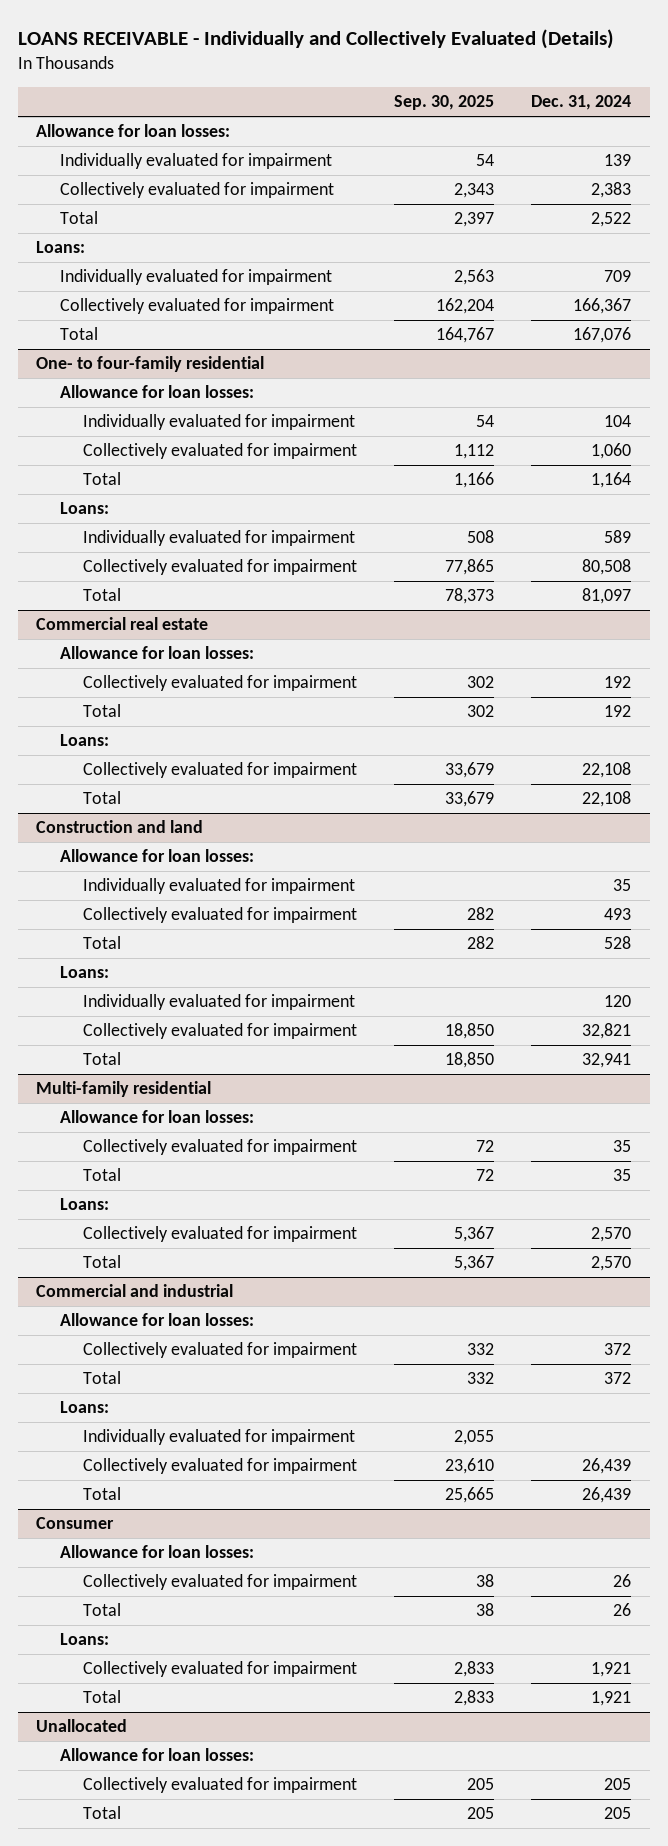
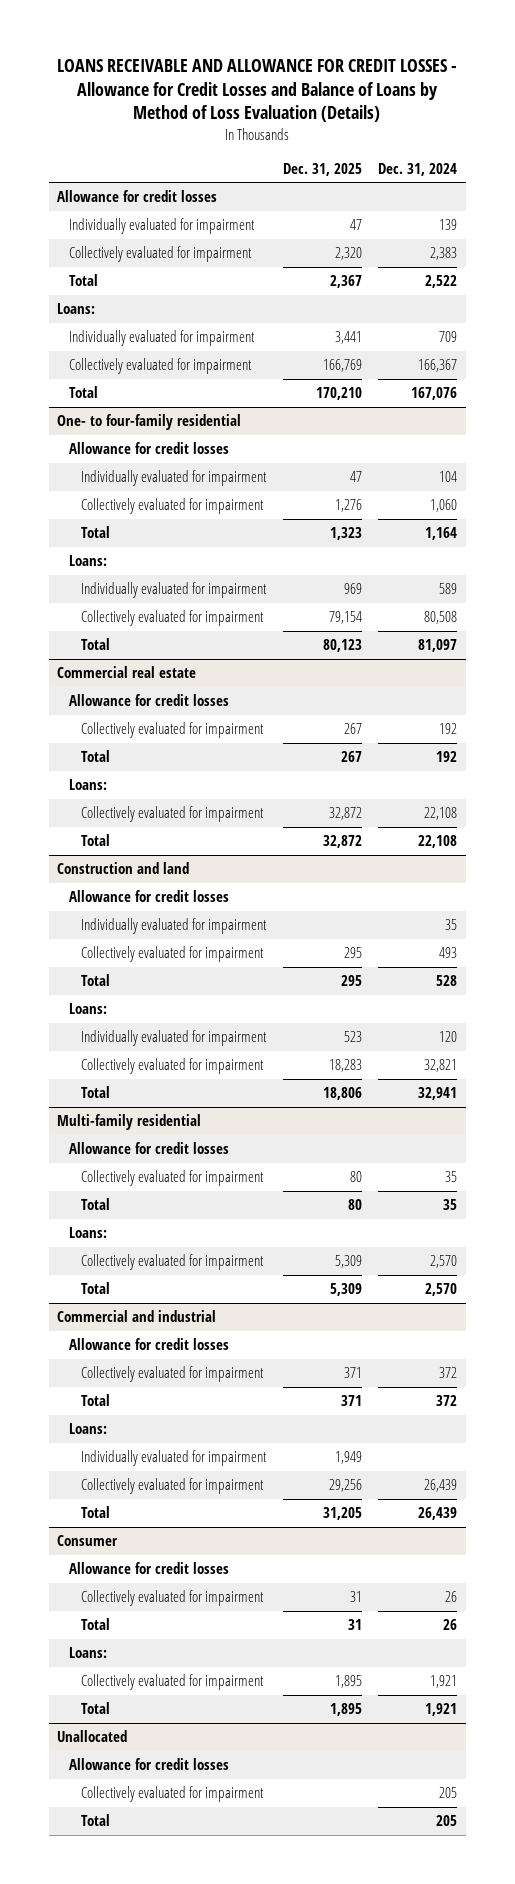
- LOANS RECEIVABLE - Individually and Collectively Evaluated (Details)
+ LOANS RECEIVABLE AND ALLOWANCE FOR CREDIT LOSSES - Allowance for Credit Losses and Balance of Loans by Method of Loss Evaluation (Details)
- | Sep. 30, 2025 | Dec. 31, 2024
+ | Dec. 31, 2025 | Dec. 31, 2024
- Allowance for loan losses:
+ Allowance for credit losses
@ One- to four-family residential
- Allowance for loan losses:
+ Allowance for credit losses
@ Commercial real estate
- Allowance for loan losses:
+ Allowance for credit losses
@ Construction and land
- Allowance for loan losses:
+ Allowance for credit losses
@ Multi-family residential
- Allowance for loan losses:
+ Allowance for credit losses
@ Commercial and industrial
- Allowance for loan losses:
+ Allowance for credit losses
@ Consumer
- Allowance for loan losses:
+ Allowance for credit losses
@ Unallocated
- Allowance for loan losses:
+ Allowance for credit losses

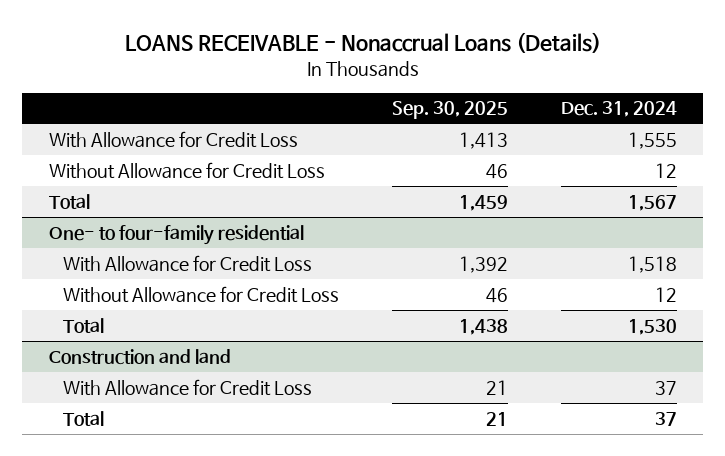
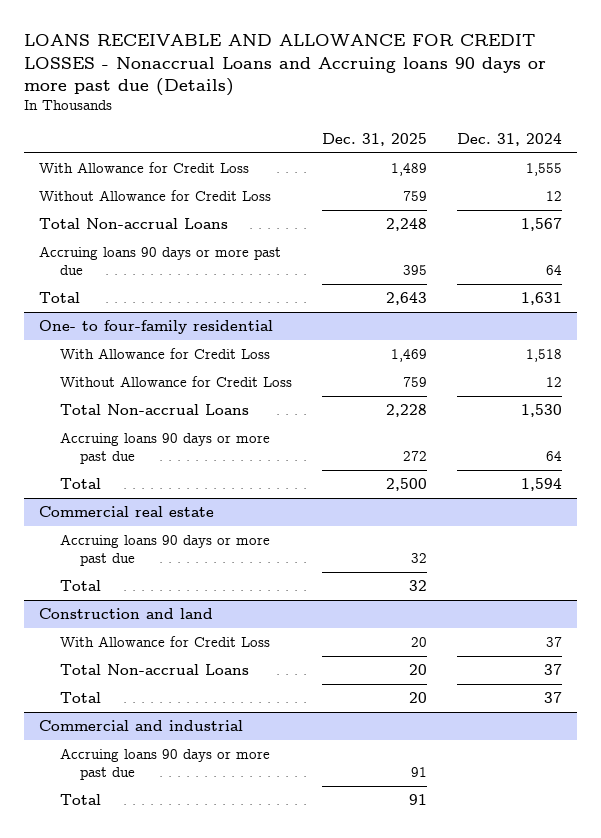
- LOANS RECEIVABLE - Nonaccrual Loans (Details)
+ LOANS RECEIVABLE AND ALLOWANCE FOR CREDIT LOSSES - Nonaccrual Loans and Accruing loans 90 days or more past due (Details)
- | Sep. 30, 2025 | Dec. 31, 2024
+ | Dec. 31, 2025 | Dec. 31, 2024
- Total | 1,459 | 1,567
+ Total Non-accrual Loans | 2,248 | 1,567
+ Accruing loans 90 days or more past due | 395 | 64
+ Total | 2,643 | 1,631
@ One- to four-family residential
- Total | 1,438 | 1,530
+ Total Non-accrual Loans | 2,228 | 1,530
+ Accruing loans 90 days or more past due | 272 | 64
+ Total | 2,500 | 1,594
+ Commercial real estate
+ Accruing loans 90 days or more past due | 32 |
+ Total | 32 |
@ Construction and land
+ Total Non-accrual Loans | 20 | 37
+ Commercial and industrial
+ Accruing loans 90 days or more past due | 91 |
+ Total | 91 |

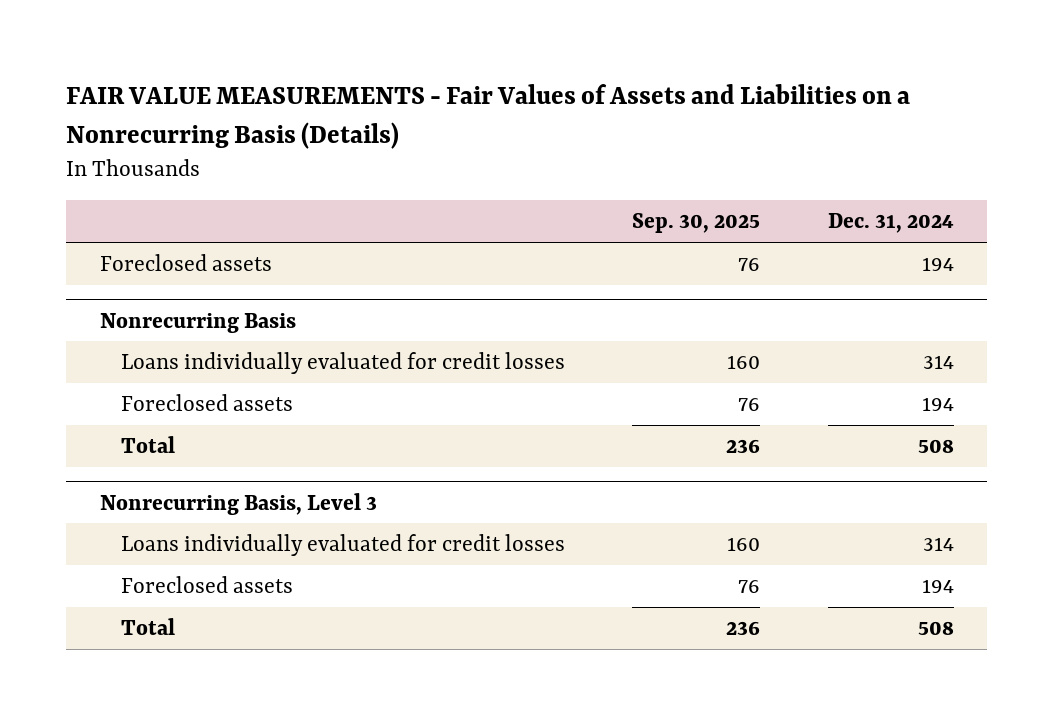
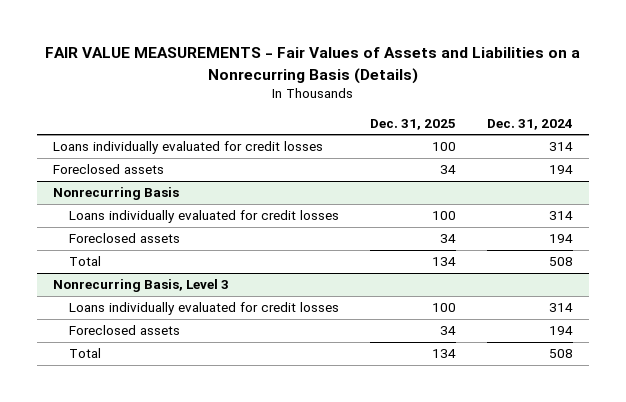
- | Sep. 30, 2025 | Dec. 31, 2024
+ | Dec. 31, 2025 | Dec. 31, 2024
+ Loans individually evaluated for credit losses | 100 | 314

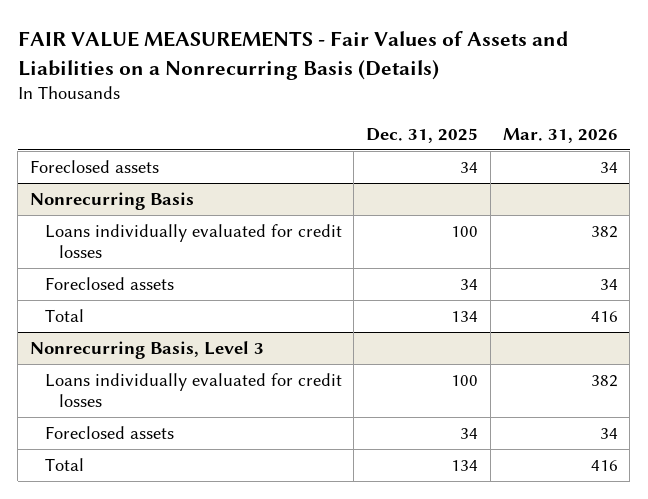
- | Dec. 31, 2025 | Dec. 31, 2024
+ | Dec. 31, 2025 | Mar. 31, 2026
- Loans individually evaluated for credit losses | 100 | 314

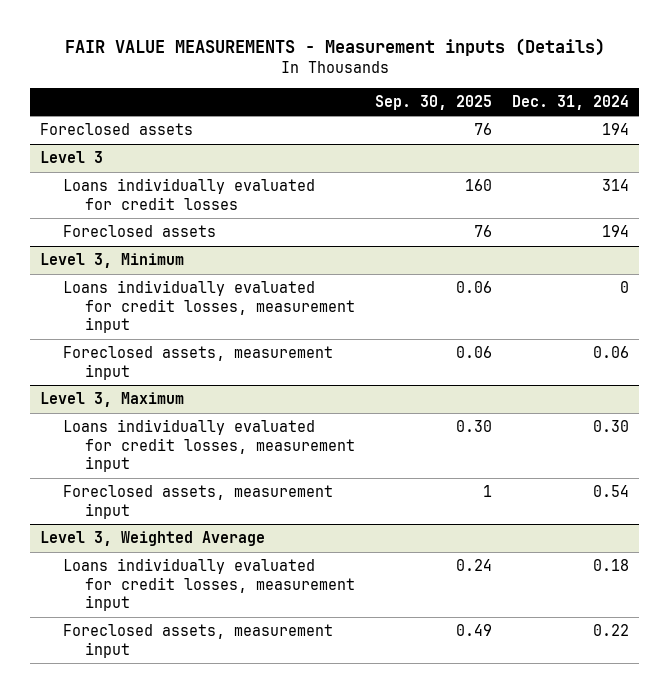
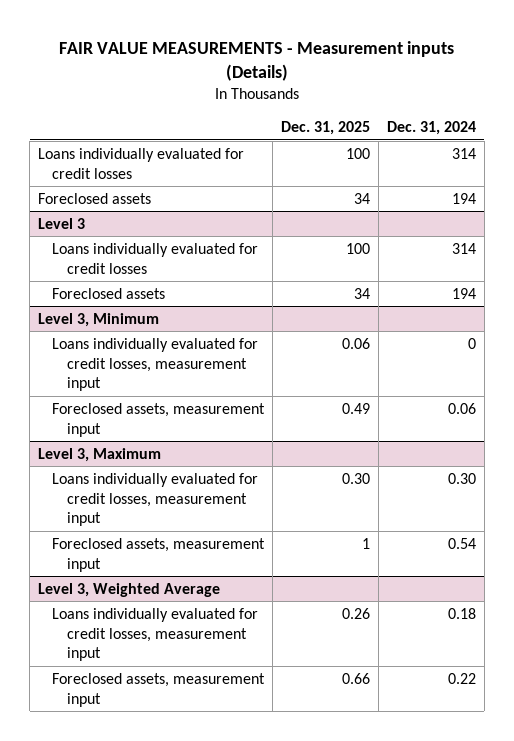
- | Sep. 30, 2025 | Dec. 31, 2024
+ | Dec. 31, 2025 | Dec. 31, 2024
+ Loans individually evaluated for credit losses | 100 | 314

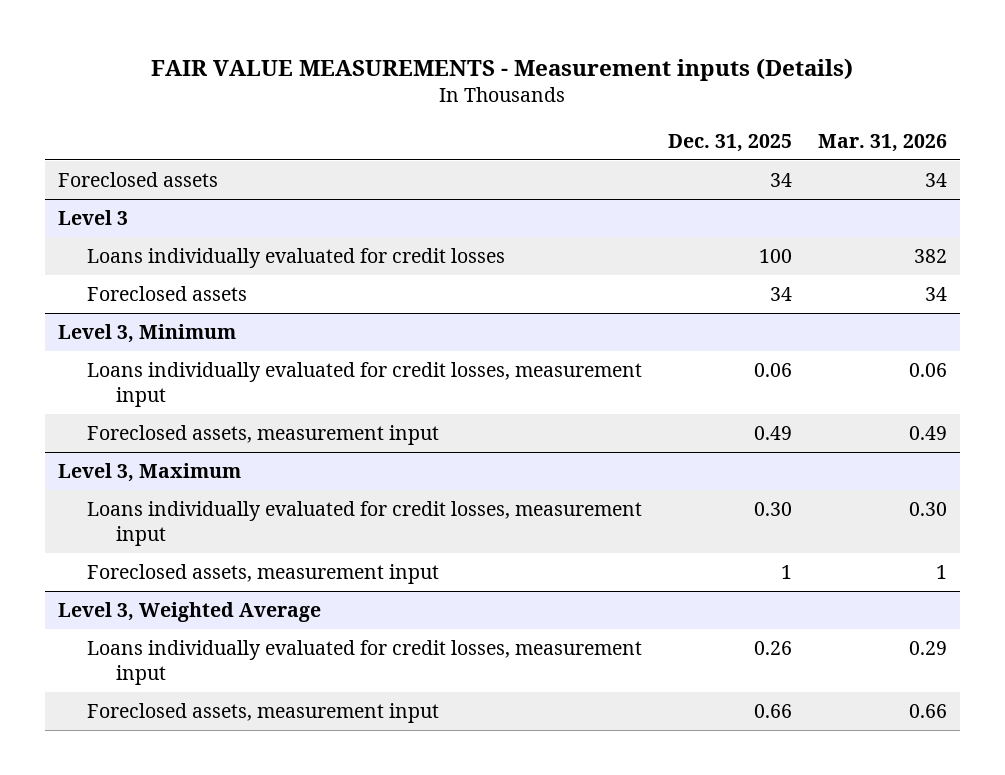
- | Dec. 31, 2025 | Dec. 31, 2024
+ | Dec. 31, 2025 | Mar. 31, 2026
- Loans individually evaluated for credit losses | 100 | 314

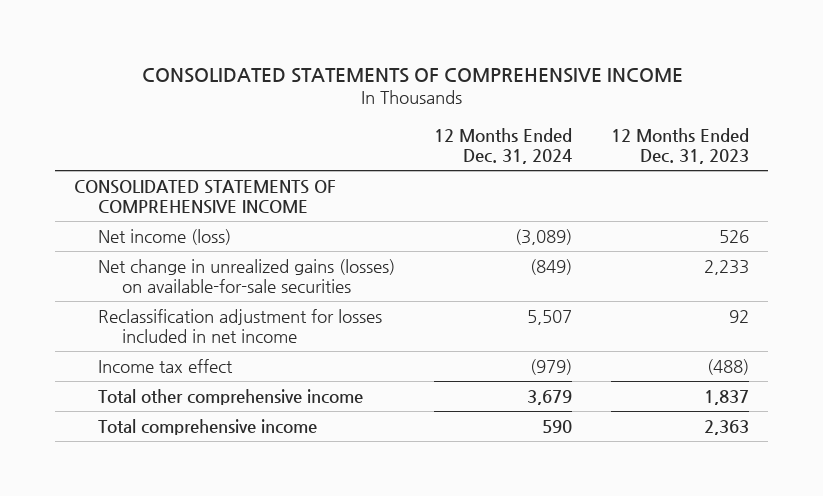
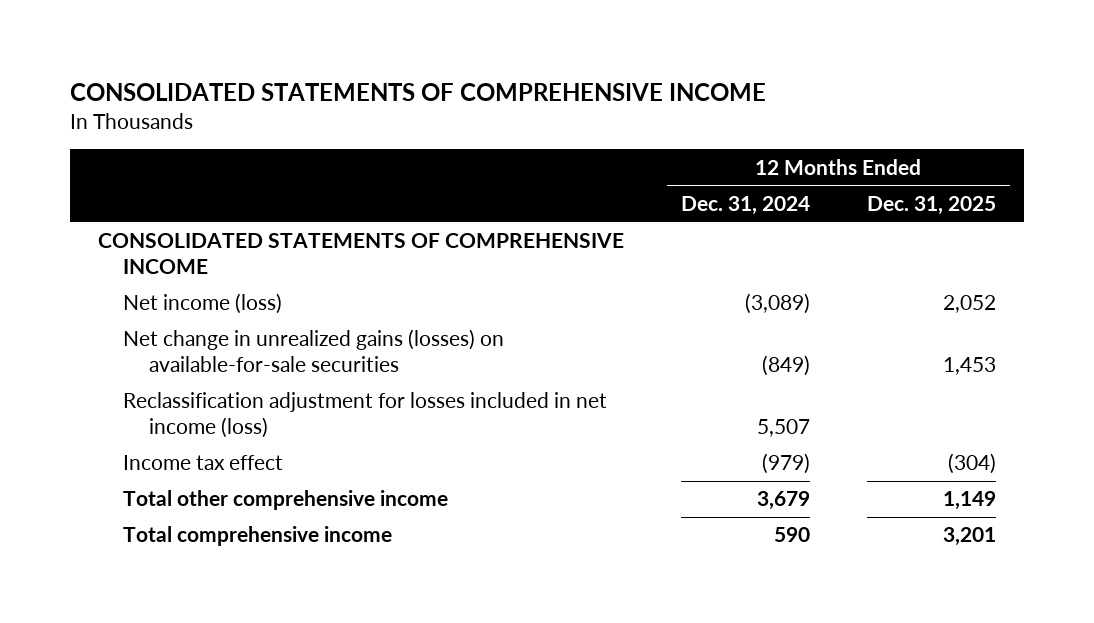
- | 12 Months Ended Dec. 31, 2024 | 12 Months Ended Dec. 31, 2023
+ | 12 Months Ended Dec. 31, 2024 | 12 Months Ended Dec. 31, 2025
- Reclassification adjustment for losses included in net income | 5,507 | 92
+ Reclassification adjustment for losses included in net income (loss) | 5,507 |

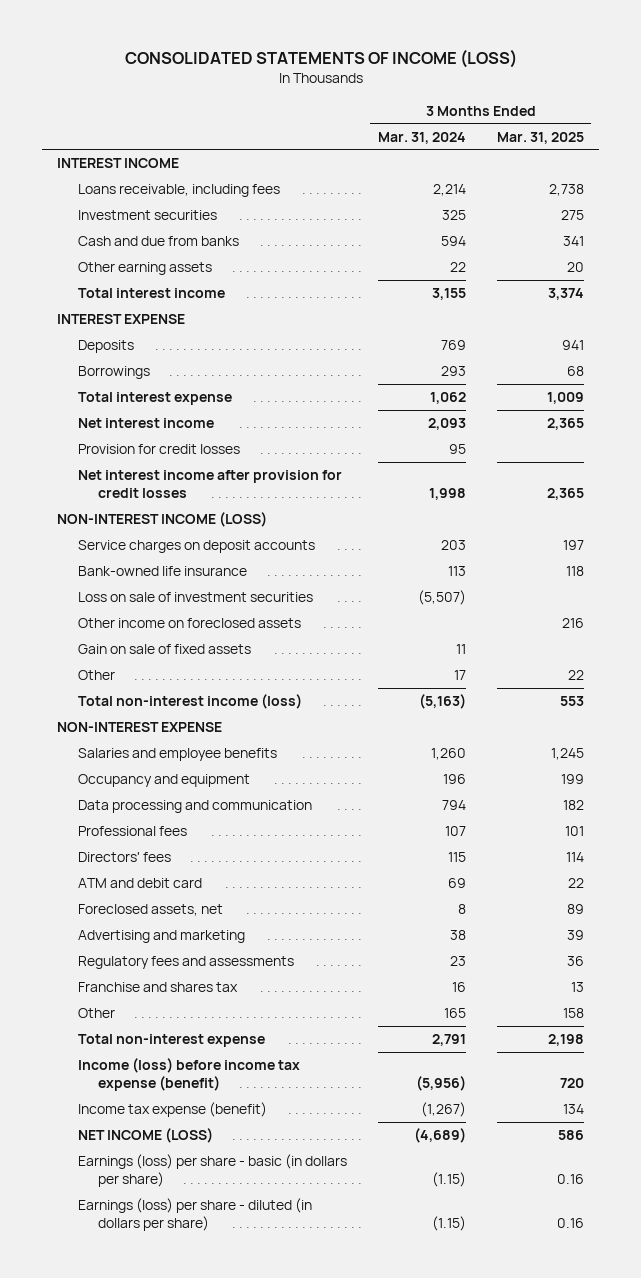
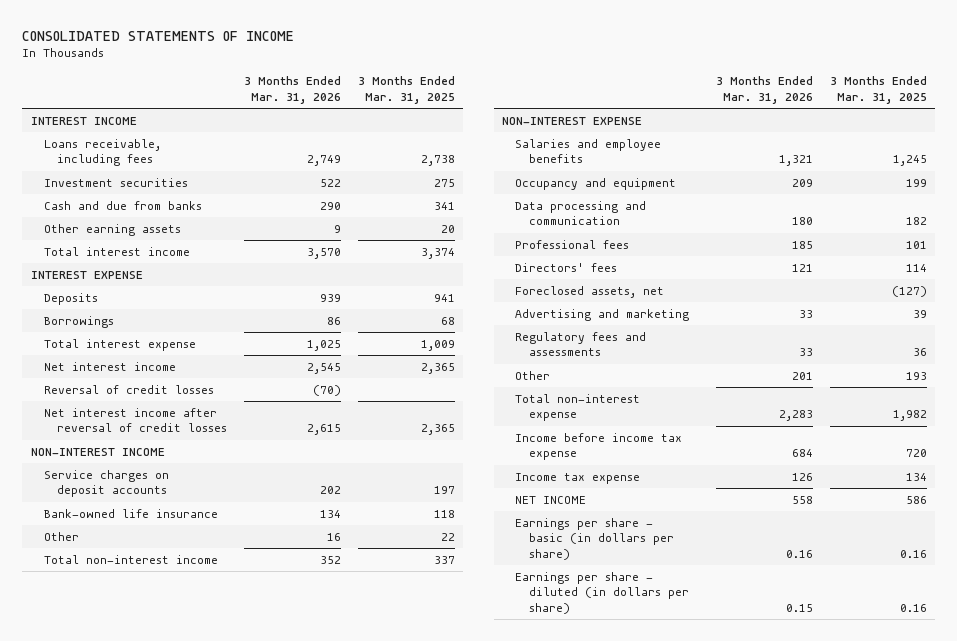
- CONSOLIDATED STATEMENTS OF INCOME (LOSS)
+ CONSOLIDATED STATEMENTS OF INCOME
- | 3 Months Ended Mar. 31, 2024 | 3 Months Ended Mar. 31, 2025
+ | 3 Months Ended Mar. 31, 2026 | 3 Months Ended Mar. 31, 2025
- Provision for credit losses | 95 |
- Net interest income after provision for credit losses | 1,998 | 2,365
- NON-INTEREST INCOME (LOSS)
+ Reversal of credit losses | (70) |
+ Net interest income after reversal of credit losses | 2,615 | 2,365
+ NON-INTEREST INCOME
- Loss on sale of investment securities | (5,507) |
- Other income on foreclosed assets | | 216
- Gain on sale of fixed assets | 11 |
- Total non-interest income (loss) | (5,163) | 553
+ Total non-interest income | 352 | 337
- ATM and debit card | 69 | 22
- Foreclosed assets, net | 8 | 89
+ Foreclosed assets, net | | (127)
- Franchise and shares tax | 16 | 13
- Other | 165 | 158
- Total non-interest expense | 2,791 | 2,198
- Income (loss) before income tax expense (benefit) | (5,956) | 720
- Income tax expense (benefit) | (1,267) | 134
- NET INCOME (LOSS) | (4,689) | 586
- Earnings (loss) per share - basic (in dollars per share) | (1.15) | 0.16
- Earnings (loss) per share - diluted (in dollars per share) | (1.15) | 0.16
+ Other | 201 | 193
+ Total non-interest expense | 2,283 | 1,982
+ Income before income tax expense | 684 | 720
+ Income tax expense | 126 | 134
+ NET INCOME | 558 | 586
+ Earnings per share - basic (in dollars per share) | 0.16 | 0.16
+ Earnings per share - diluted (in dollars per share) | 0.15 | 0.16

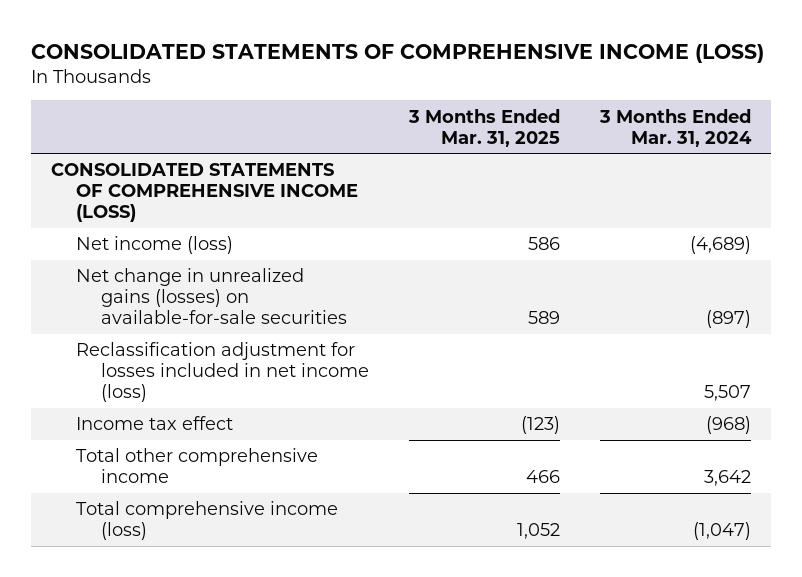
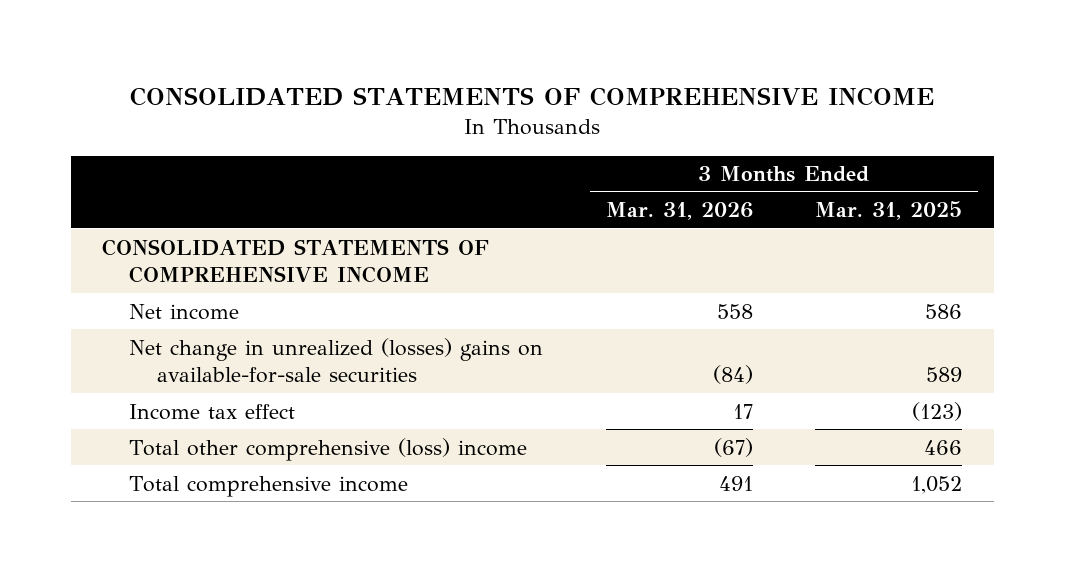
- CONSOLIDATED STATEMENTS OF COMPREHENSIVE INCOME (LOSS)
+ CONSOLIDATED STATEMENTS OF COMPREHENSIVE INCOME
- | 3 Months Ended Mar. 31, 2025 | 3 Months Ended Mar. 31, 2024
+ | 3 Months Ended Mar. 31, 2026 | 3 Months Ended Mar. 31, 2025
- CONSOLIDATED STATEMENTS OF COMPREHENSIVE INCOME (LOSS)
- Net income (loss) | 586 | (4,689)
- Net change in unrealized gains (losses) on available-for-sale securities | 589 | (897)
- Reclassification adjustment for losses included in net income (loss) | | 5,507
+ CONSOLIDATED STATEMENTS OF COMPREHENSIVE INCOME
+ Net income | 558 | 586
+ Net change in unrealized (losses) gains on available-for-sale securities | (84) | 589
- Total other comprehensive income | 466 | 3,642
- Total comprehensive income (loss) | 1,052 | (1,047)
+ Total other comprehensive (loss) income | (67) | 466
+ Total comprehensive income | 491 | 1,052

